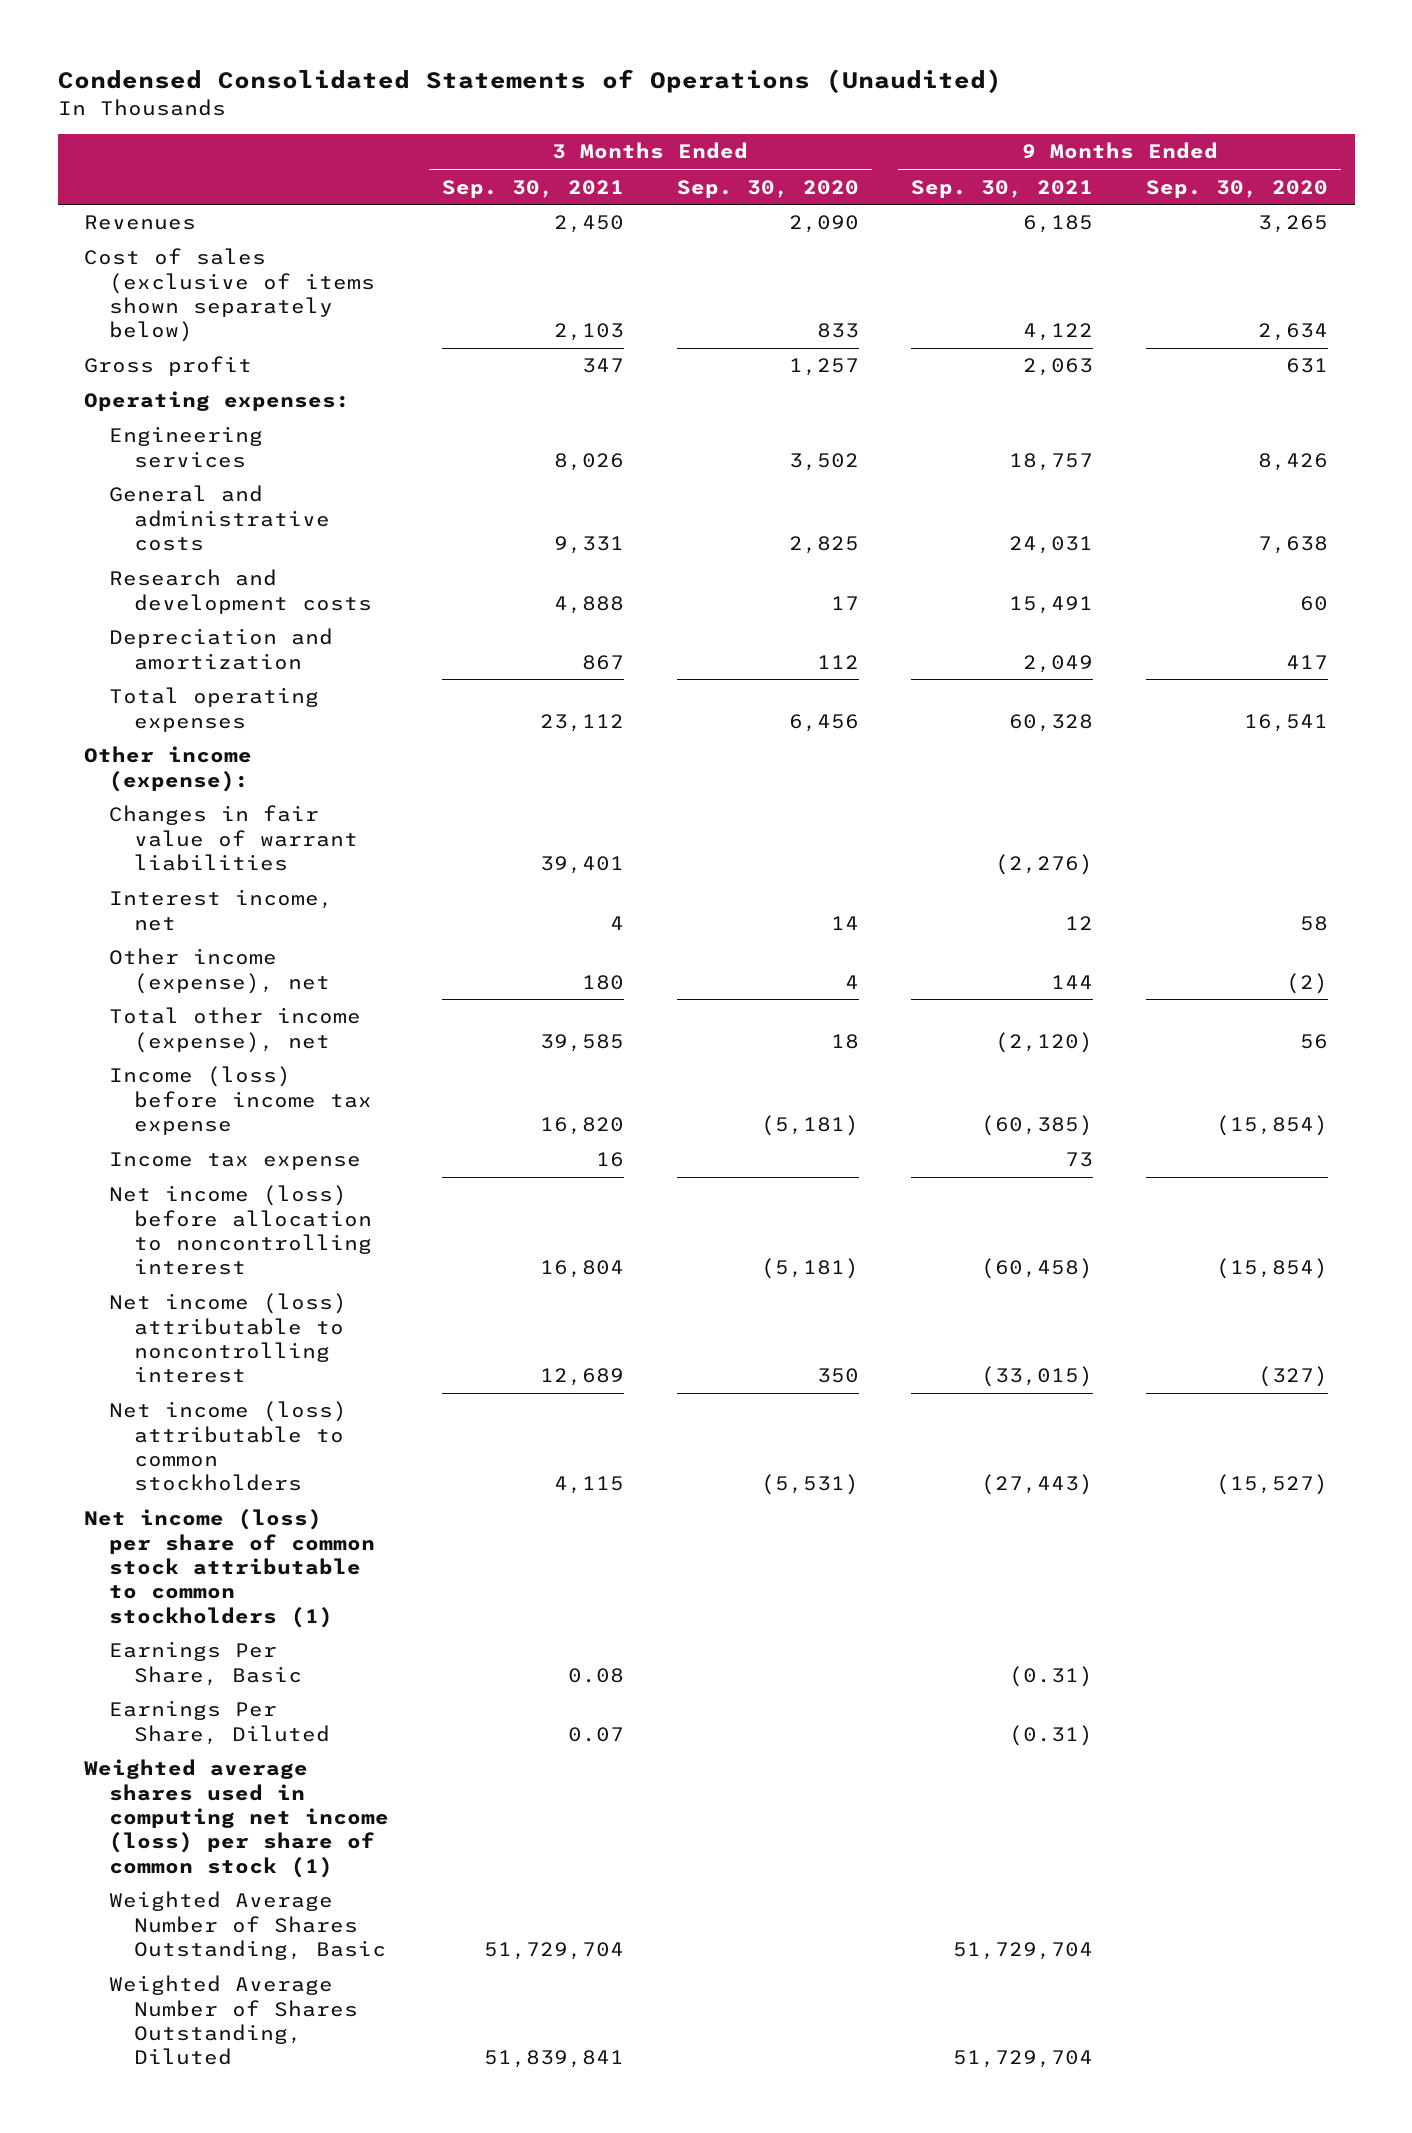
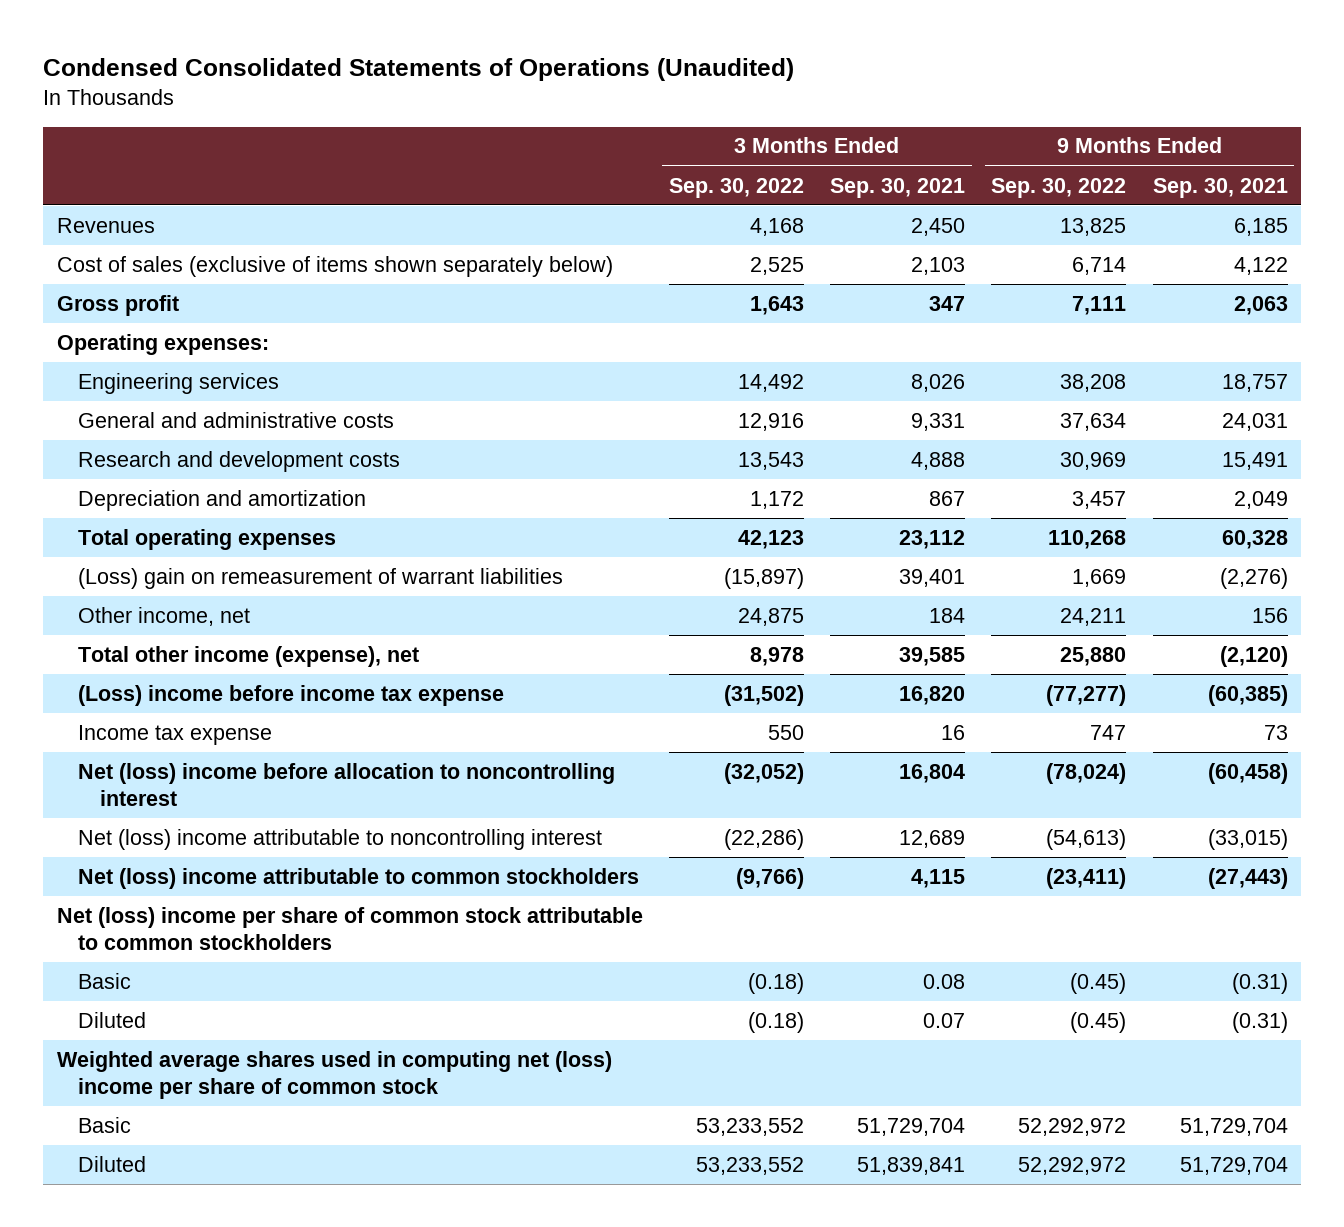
- | 3 Months Ended Sep. 30, 2021 | 3 Months Ended Sep. 30, 2020 | 9 Months Ended Sep. 30, 2021 | 9 Months Ended Sep. 30, 2020
+ | 3 Months Ended Sep. 30, 2022 | 3 Months Ended Sep. 30, 2021 | 9 Months Ended Sep. 30, 2022 | 9 Months Ended Sep. 30, 2021
- Other income (expense):
- Changes in fair value of warrant liabilities | 39,401 | | (2,276) |
- Interest income, net | 4 | 14 | 12 | 58
- Other income (expense), net | 180 | 4 | 144 | (2)
+ (Loss) gain on remeasurement of warrant liabilities | (15,897) | 39,401 | 1,669 | (2,276)
+ Other income, net | 24,875 | 184 | 24,211 | 156
- Income (loss) before income tax expense | 16,820 | (5,181) | (60,385) | (15,854)
+ (Loss) income before income tax expense | (31,502) | 16,820 | (77,277) | (60,385)
- Net income (loss) before allocation to noncontrolling interest | 16,804 | (5,181) | (60,458) | (15,854)
- Net income (loss) attributable to noncontrolling interest | 12,689 | 350 | (33,015) | (327)
- Net income (loss) attributable to common stockholders | 4,115 | (5,531) | (27,443) | (15,527)
- Net income (loss) per share of common stock attributable to common stockholders (1)
- Earnings Per Share, Basic | 0.08 | | (0.31) |
- Earnings Per Share, Diluted | 0.07 | | (0.31) |
- Weighted average shares used in computing net income (loss) per share of common stock (1)
- Weighted Average Number of Shares Outstanding, Basic | 51,729,704 | | 51,729,704 |
- Weighted Average Number of Shares Outstanding, Diluted | 51,839,841 | | 51,729,704 |
+ Net (loss) income before allocation to noncontrolling interest | (32,052) | 16,804 | (78,024) | (60,458)
+ Net (loss) income attributable to noncontrolling interest | (22,286) | 12,689 | (54,613) | (33,015)
+ Net (loss) income attributable to common stockholders | (9,766) | 4,115 | (23,411) | (27,443)
+ Net (loss) income per share of common stock attributable to common stockholders
+ Basic | (0.18) | 0.08 | (0.45) | (0.31)
+ Diluted | (0.18) | 0.07 | (0.45) | (0.31)
+ Weighted average shares used in computing net (loss) income per share of common stock
+ Basic | 53,233,552 | 51,729,704 | 52,292,972 | 51,729,704
+ Diluted | 53,233,552 | 51,839,841 | 52,292,972 | 51,729,704

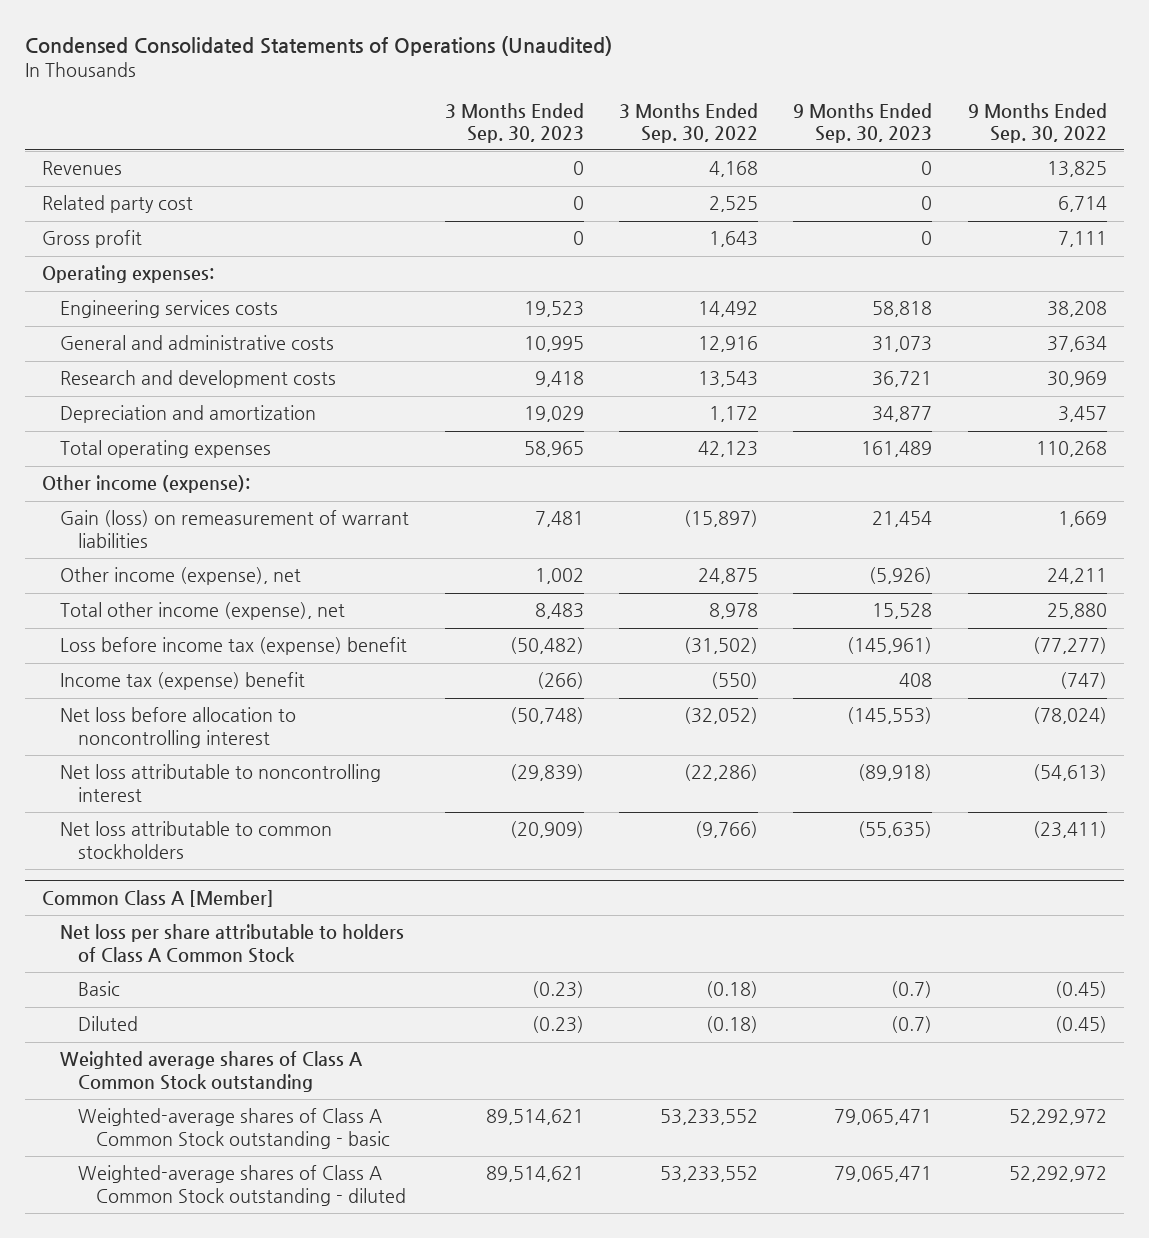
- | 3 Months Ended Sep. 30, 2022 | 3 Months Ended Sep. 30, 2021 | 9 Months Ended Sep. 30, 2022 | 9 Months Ended Sep. 30, 2021
+ | 3 Months Ended Sep. 30, 2023 | 3 Months Ended Sep. 30, 2022 | 9 Months Ended Sep. 30, 2023 | 9 Months Ended Sep. 30, 2022
- Cost of sales (exclusive of items shown separately below) | 2,525 | 2,103 | 6,714 | 4,122
+ Related party cost | 0 | 2,525 | 0 | 6,714
- Engineering services | 14,492 | 8,026 | 38,208 | 18,757
+ Engineering services costs | 19,523 | 14,492 | 58,818 | 38,208
- (Loss) gain on remeasurement of warrant liabilities | (15,897) | 39,401 | 1,669 | (2,276)
- Other income, net | 24,875 | 184 | 24,211 | 156
+ Other income (expense):
+ Gain (loss) on remeasurement of warrant liabilities | 7,481 | (15,897) | 21,454 | 1,669
+ Other income (expense), net | 1,002 | 24,875 | (5,926) | 24,211
- (Loss) income before income tax expense | (31,502) | 16,820 | (77,277) | (60,385)
- Income tax expense | 550 | 16 | 747 | 73
- Net (loss) income before allocation to noncontrolling interest | (32,052) | 16,804 | (78,024) | (60,458)
- Net (loss) income attributable to noncontrolling interest | (22,286) | 12,689 | (54,613) | (33,015)
- Net (loss) income attributable to common stockholders | (9,766) | 4,115 | (23,411) | (27,443)
- Net (loss) income per share of common stock attributable to common stockholders
+ Loss before income tax (expense) benefit | (50,482) | (31,502) | (145,961) | (77,277)
+ Income tax (expense) benefit | (266) | (550) | 408 | (747)
+ Net loss before allocation to noncontrolling interest | (50,748) | (32,052) | (145,553) | (78,024)
+ Net loss attributable to noncontrolling interest | (29,839) | (22,286) | (89,918) | (54,613)
+ Net loss attributable to common stockholders | (20,909) | (9,766) | (55,635) | (23,411)
+ Common Class A [Member]
+ Net loss per share attributable to holders of Class A Common Stock
- Weighted average shares used in computing net (loss) income per share of common stock
- Basic | 53,233,552 | 51,729,704 | 52,292,972 | 51,729,704
- Diluted | 53,233,552 | 51,839,841 | 52,292,972 | 51,729,704
+ Weighted average shares of Class A Common Stock outstanding
+ Weighted-average shares of Class A Common Stock outstanding - basic | 89,514,621 | 53,233,552 | 79,065,471 | 52,292,972
+ Weighted-average shares of Class A Common Stock outstanding - diluted | 89,514,621 | 53,233,552 | 79,065,471 | 52,292,972

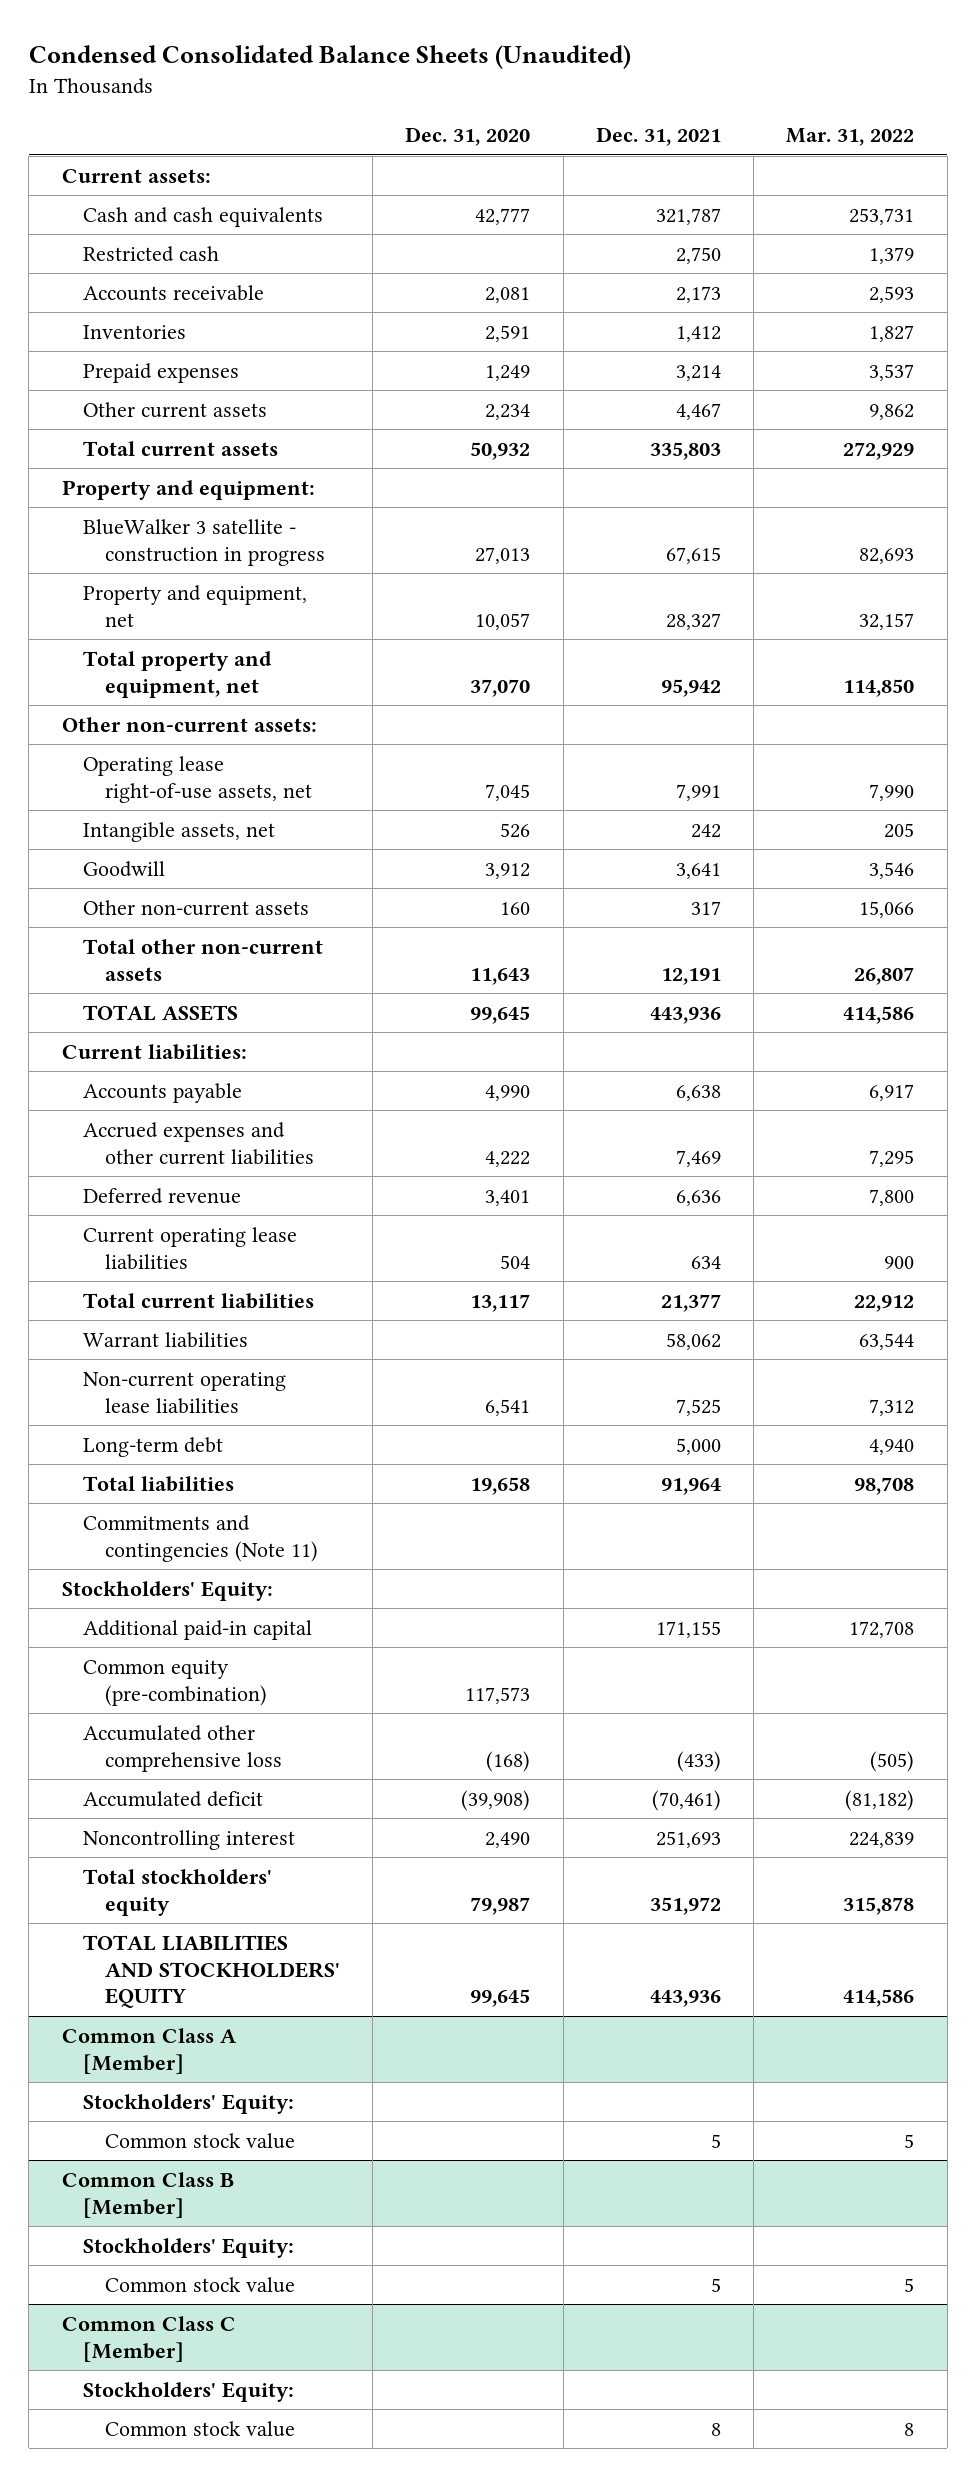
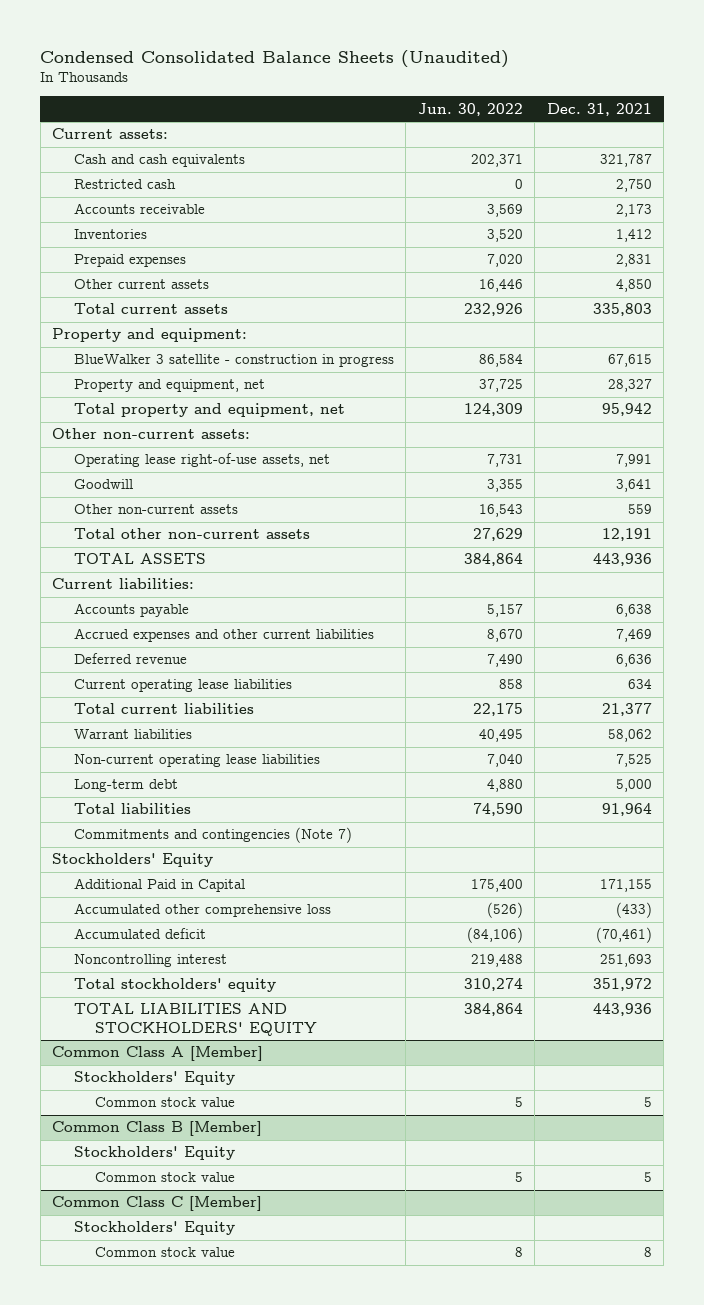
- | Dec. 31, 2020 | Dec. 31, 2021 | Mar. 31, 2022
+ | Jun. 30, 2022 | Dec. 31, 2021
- Prepaid expenses | 1,249 | 3,214 | 3,537
- Other current assets | 2,234 | 4,467 | 9,862
+ Prepaid expenses | 7,020 | 2,831
+ Other current assets | 16,446 | 4,850
- Intangible assets, net | 526 | 242 | 205
- Other non-current assets | 160 | 317 | 15,066
+ Other non-current assets | 16,543 | 559
- Commitments and contingencies (Note 11)
- Stockholders' Equity:
- Additional paid-in capital | | 171,155 | 172,708
- Common equity (pre-combination) | 117,573 | |
+ Commitments and contingencies (Note 7)
+ Stockholders' Equity
+ Additional Paid in Capital | 175,400 | 171,155
@ Common Class A [Member]
- Stockholders' Equity:
+ Stockholders' Equity
@ Common Class B [Member]
- Stockholders' Equity:
+ Stockholders' Equity
@ Common Class C [Member]
- Stockholders' Equity:
+ Stockholders' Equity

